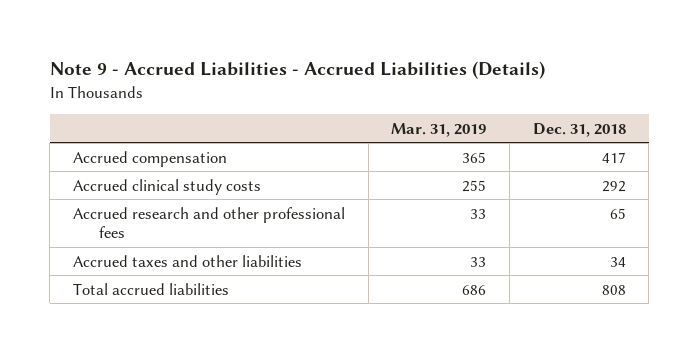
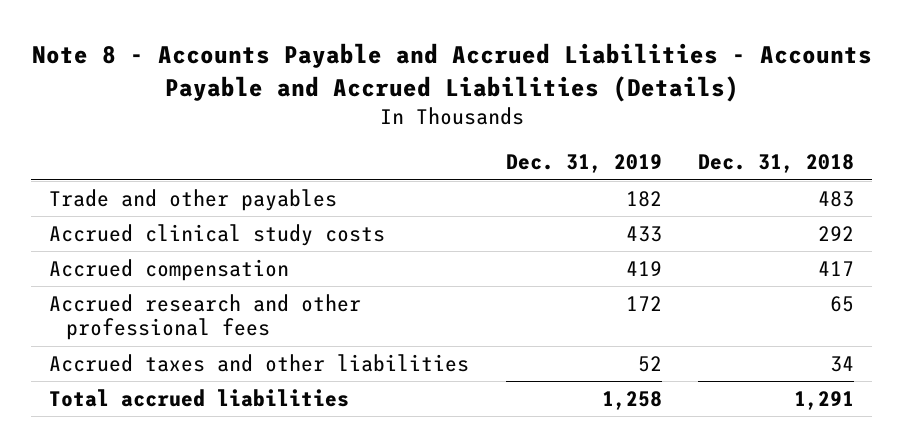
- Note 9 - Accrued Liabilities - Accrued Liabilities (Details)
+ Note 8 - Accounts Payable and Accrued Liabilities - Accounts Payable and Accrued Liabilities (Details)
- | Mar. 31, 2019 | Dec. 31, 2018
+ | Dec. 31, 2019 | Dec. 31, 2018
+ Trade and other payables | 182 | 483
moved down: Accrued compensation | 419 | 417
- Total accrued liabilities | 686 | 808
+ Total accrued liabilities | 1,258 | 1,291

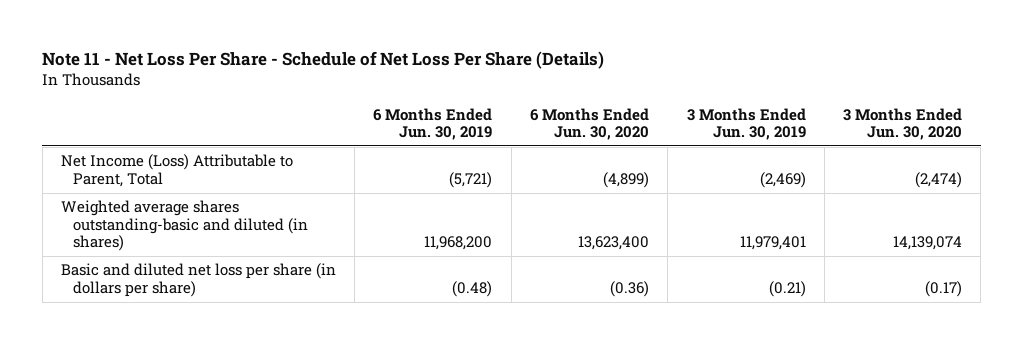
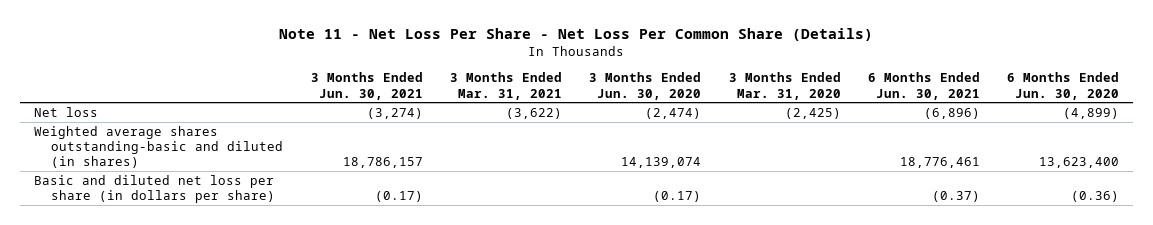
- Note 11 - Net Loss Per Share - Schedule of Net Loss Per Share (Details)
+ Note 11 - Net Loss Per Share - Net Loss Per Common Share (Details)
- | 6 Months Ended Jun. 30, 2019 | 6 Months Ended Jun. 30, 2020 | 3 Months Ended Jun. 30, 2019 | 3 Months Ended Jun. 30, 2020
+ | 3 Months Ended Jun. 30, 2021 | 3 Months Ended Mar. 31, 2021 | 3 Months Ended Jun. 30, 2020 | 3 Months Ended Mar. 31, 2020 | 6 Months Ended Jun. 30, 2021 | 6 Months Ended Jun. 30, 2020
- Net Income (Loss) Attributable to Parent, Total | (5,721) | (4,899) | (2,469) | (2,474)
+ Net loss | (3,274) | (3,622) | (2,474) | (2,425) | (6,896) | (4,899)

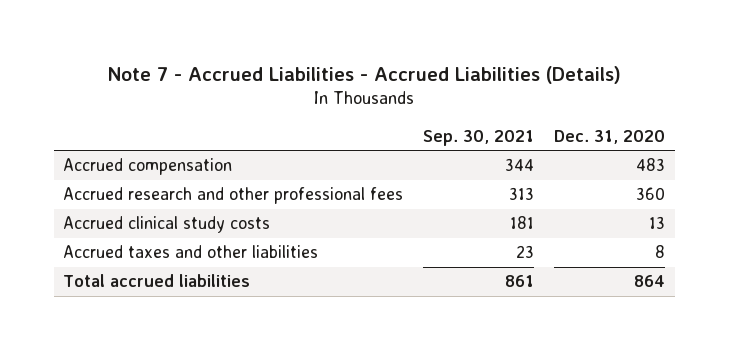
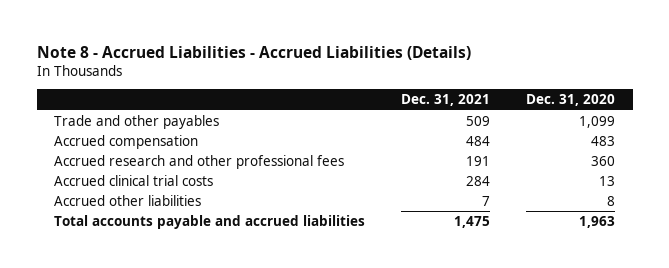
- Note 7 - Accrued Liabilities - Accrued Liabilities (Details)
+ Note 8 - Accrued Liabilities - Accrued Liabilities (Details)
- | Sep. 30, 2021 | Dec. 31, 2020
+ | Dec. 31, 2021 | Dec. 31, 2020
+ Trade and other payables | 509 | 1,099
- Accrued clinical study costs | 181 | 13
- Accrued taxes and other liabilities | 23 | 8
- Total accrued liabilities | 861 | 864
+ Accrued clinical trial costs | 284 | 13
+ Accrued other liabilities | 7 | 8
+ Total accounts payable and accrued liabilities | 1,475 | 1,963

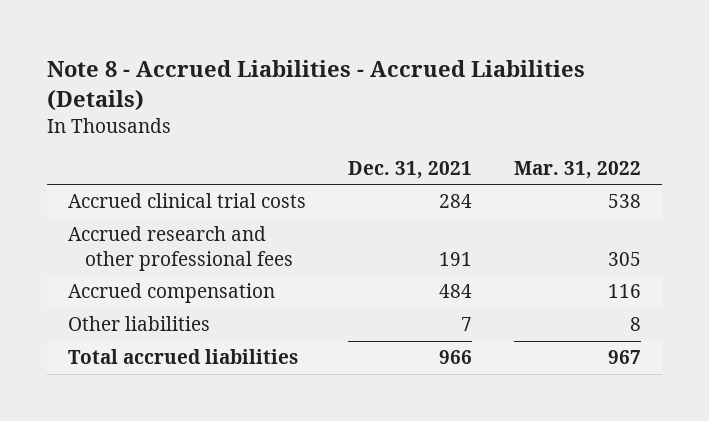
- | Dec. 31, 2021 | Dec. 31, 2020
+ | Dec. 31, 2021 | Mar. 31, 2022
- Trade and other payables | 509 | 1,099
- Accrued other liabilities | 7 | 8
- Total accounts payable and accrued liabilities | 1,475 | 1,963
moved down: Accrued research and other professional fees | 191 | 305
moved down: Accrued compensation | 484 | 116
+ Other liabilities | 7 | 8
+ Total accrued liabilities | 966 | 967

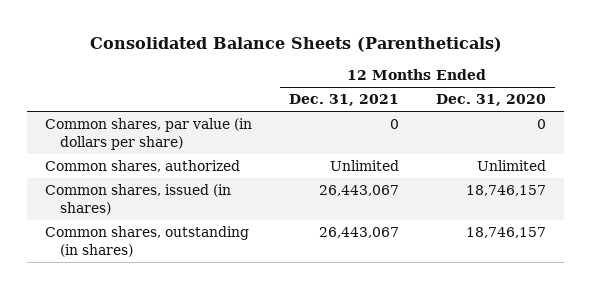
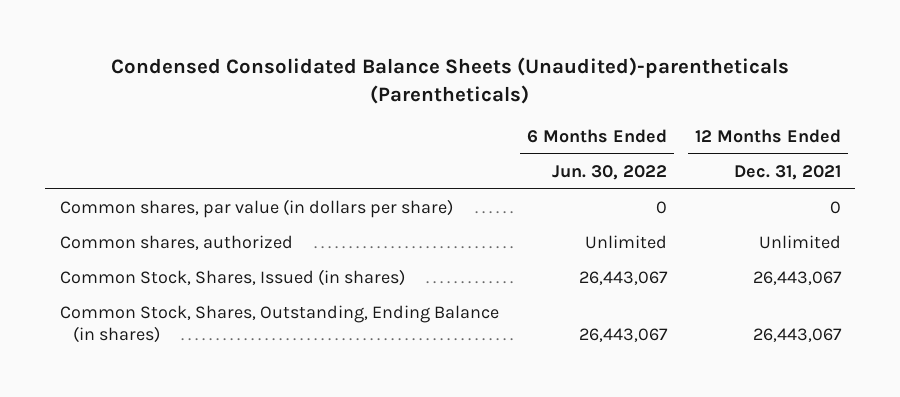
- Consolidated Balance Sheets (Parentheticals)
+ Condensed Consolidated Balance Sheets (Unaudited)-parentheticals (Parentheticals)
- | 12 Months Ended Dec. 31, 2021 | 12 Months Ended Dec. 31, 2020
+ | 6 Months Ended Jun. 30, 2022 | 12 Months Ended Dec. 31, 2021
- Common shares, issued (in shares) | 26,443,067 | 18,746,157
- Common shares, outstanding (in shares) | 26,443,067 | 18,746,157
+ Common Stock, Shares, Issued (in shares) | 26,443,067 | 26,443,067
+ Common Stock, Shares, Outstanding, Ending Balance (in shares) | 26,443,067 | 26,443,067

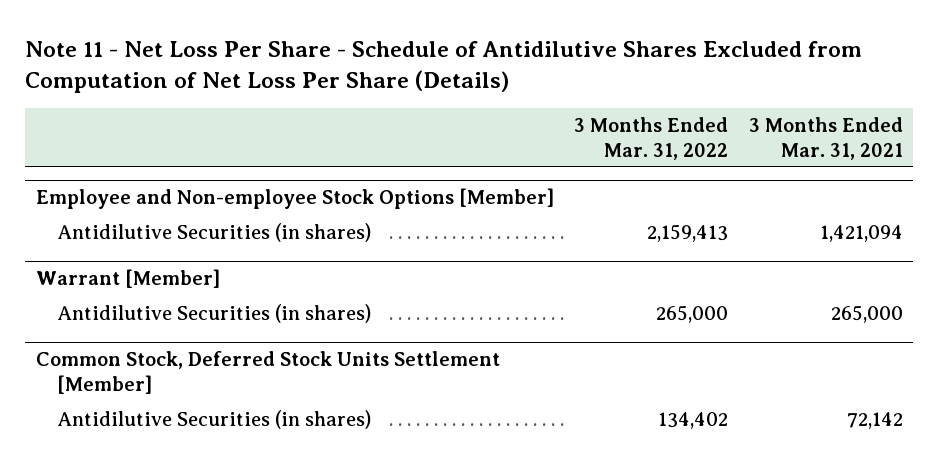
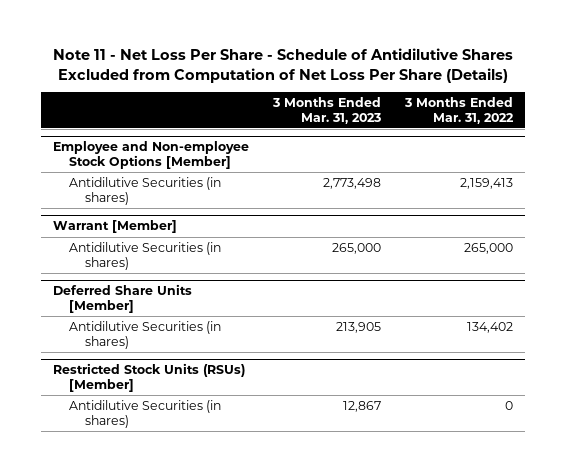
- | 3 Months Ended Mar. 31, 2022 | 3 Months Ended Mar. 31, 2021
+ | 3 Months Ended Mar. 31, 2023 | 3 Months Ended Mar. 31, 2022
- Common Stock, Deferred Stock Units Settlement [Member]
+ Deferred Share Units [Member]
+ Restricted Stock Units (RSUs) [Member]
+ Antidilutive Securities (in shares) | 12,867 | 0

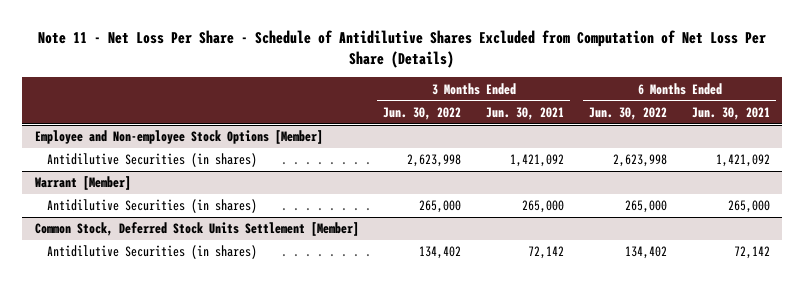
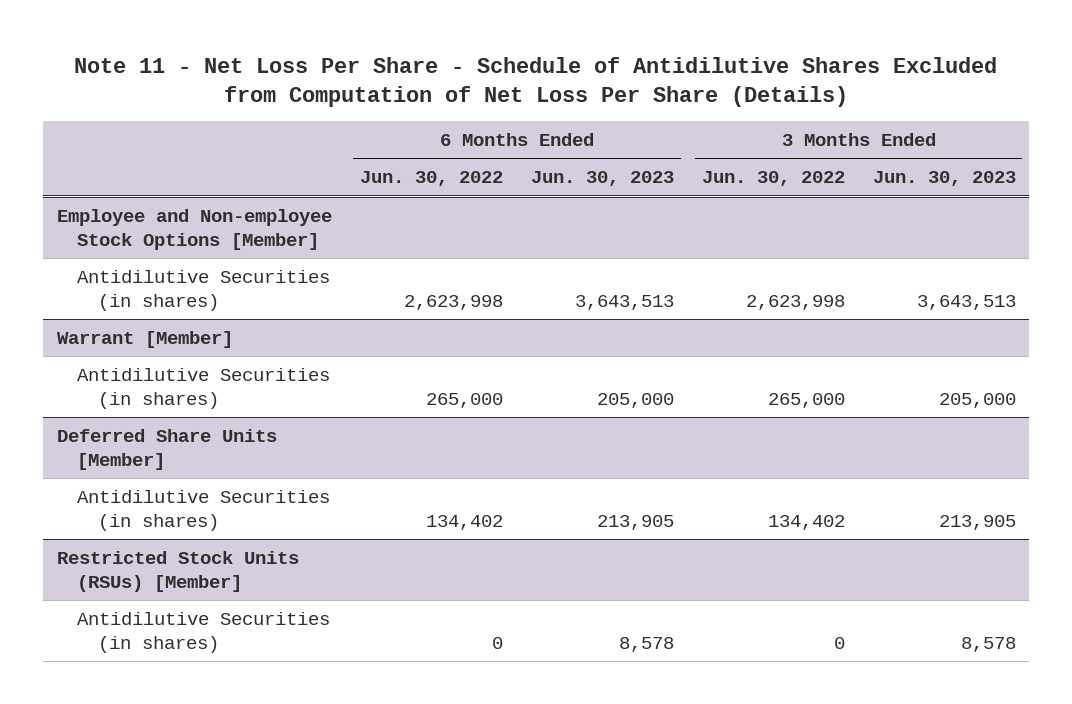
- | 3 Months Ended Jun. 30, 2022 | 3 Months Ended Jun. 30, 2021 | 6 Months Ended Jun. 30, 2022 | 6 Months Ended Jun. 30, 2021
+ | 6 Months Ended Jun. 30, 2022 | 6 Months Ended Jun. 30, 2023 | 3 Months Ended Jun. 30, 2022 | 3 Months Ended Jun. 30, 2023
- Common Stock, Deferred Stock Units Settlement [Member]
+ Deferred Share Units [Member]
+ Restricted Stock Units (RSUs) [Member]
+ Antidilutive Securities (in shares) | 0 | 8,578 | 0 | 8,578

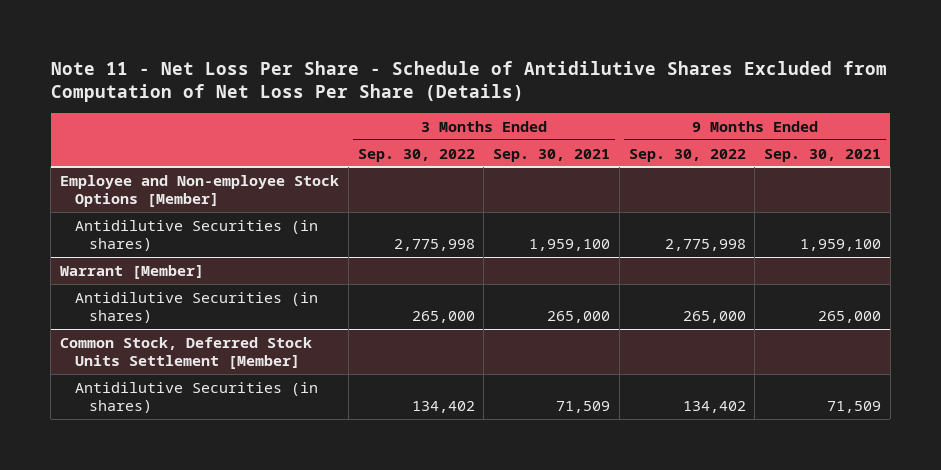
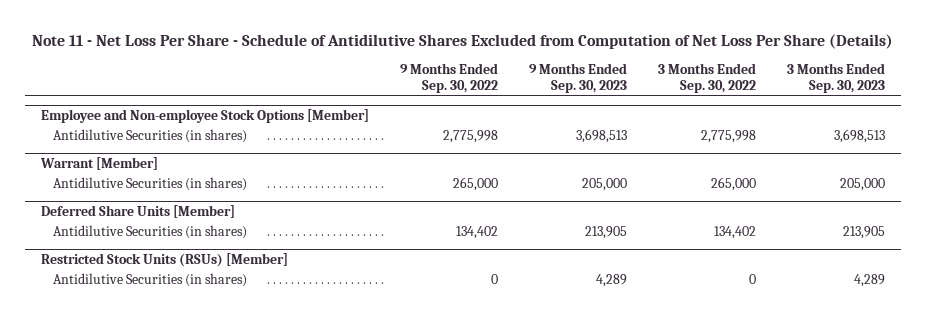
- | 3 Months Ended Sep. 30, 2022 | 3 Months Ended Sep. 30, 2021 | 9 Months Ended Sep. 30, 2022 | 9 Months Ended Sep. 30, 2021
+ | 9 Months Ended Sep. 30, 2022 | 9 Months Ended Sep. 30, 2023 | 3 Months Ended Sep. 30, 2022 | 3 Months Ended Sep. 30, 2023
- Common Stock, Deferred Stock Units Settlement [Member]
+ Deferred Share Units [Member]
+ Restricted Stock Units (RSUs) [Member]
+ Antidilutive Securities (in shares) | 0 | 4,289 | 0 | 4,289

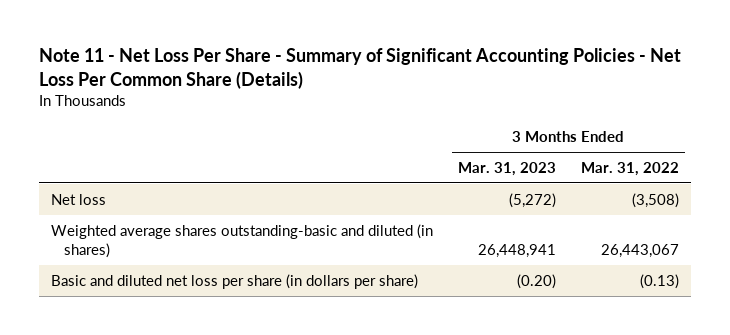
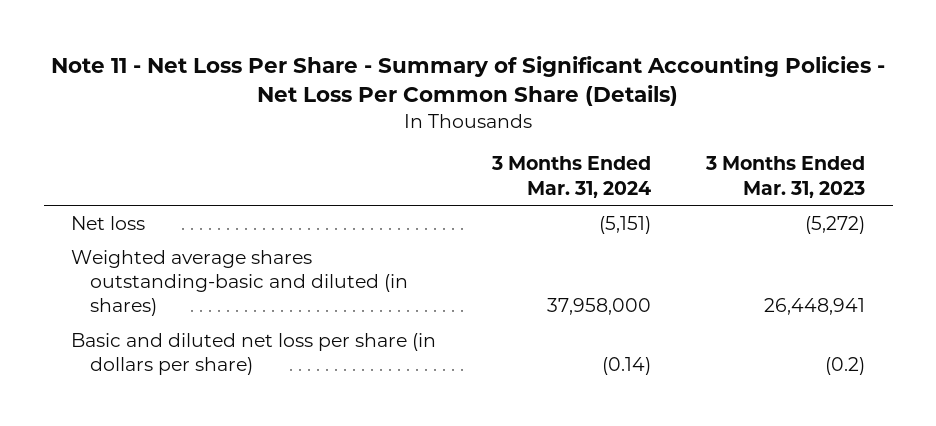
- | 3 Months Ended Mar. 31, 2023 | 3 Months Ended Mar. 31, 2022
+ | 3 Months Ended Mar. 31, 2024 | 3 Months Ended Mar. 31, 2023
- Basic and diluted net loss per share (in dollars per share) | (0.20) | (0.13)
+ Basic and diluted net loss per share (in dollars per share) | (0.14) | (0.2)

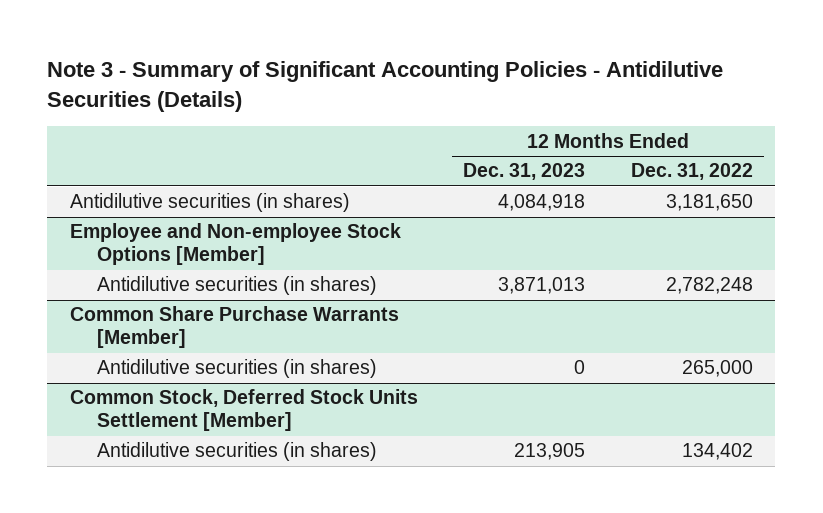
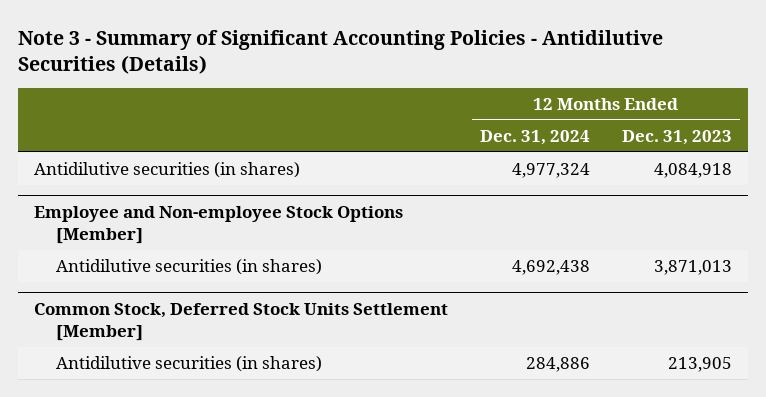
- | 12 Months Ended Dec. 31, 2023 | 12 Months Ended Dec. 31, 2022
+ | 12 Months Ended Dec. 31, 2024 | 12 Months Ended Dec. 31, 2023
- Common Share Purchase Warrants [Member]
- Antidilutive securities (in shares) | 0 | 265,000

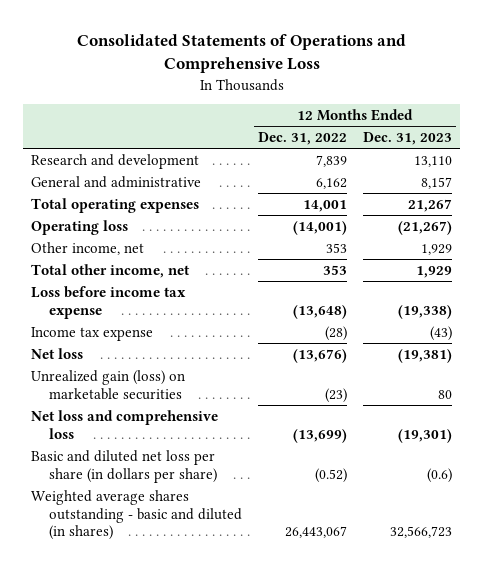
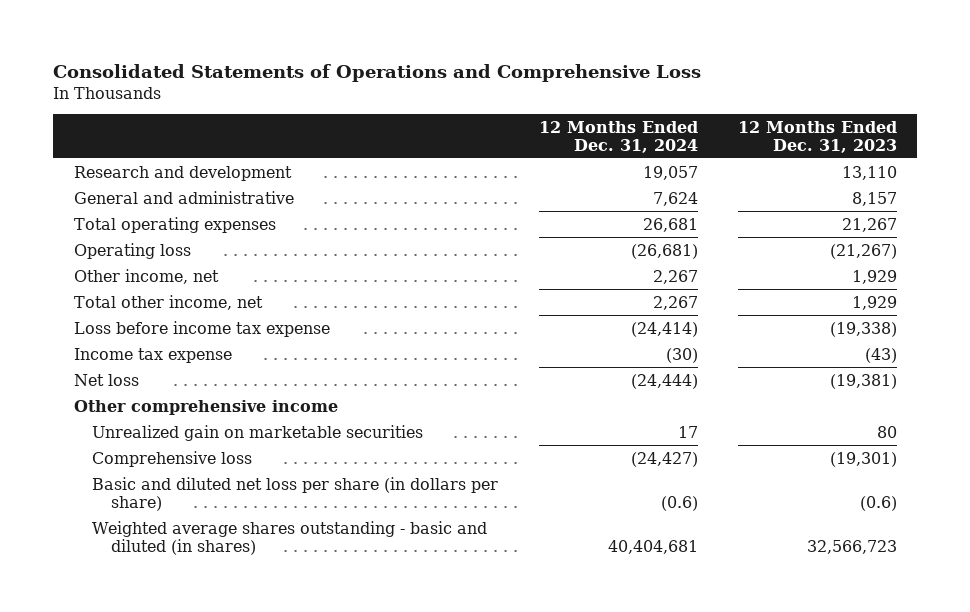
- | 12 Months Ended Dec. 31, 2022 | 12 Months Ended Dec. 31, 2023
+ | 12 Months Ended Dec. 31, 2024 | 12 Months Ended Dec. 31, 2023
- Unrealized gain (loss) on marketable securities | (23) | 80
- Net loss and comprehensive loss | (13,699) | (19,301)
+ Other comprehensive income
+ Unrealized gain on marketable securities | 17 | 80
+ Comprehensive loss | (24,427) | (19,301)

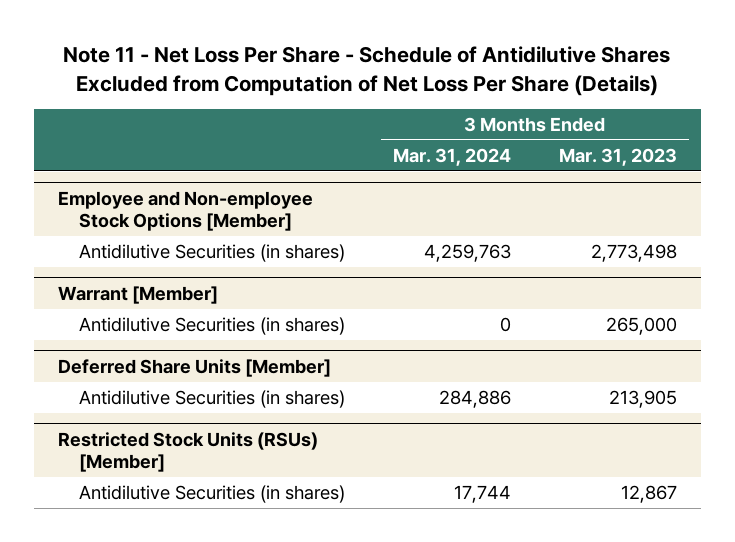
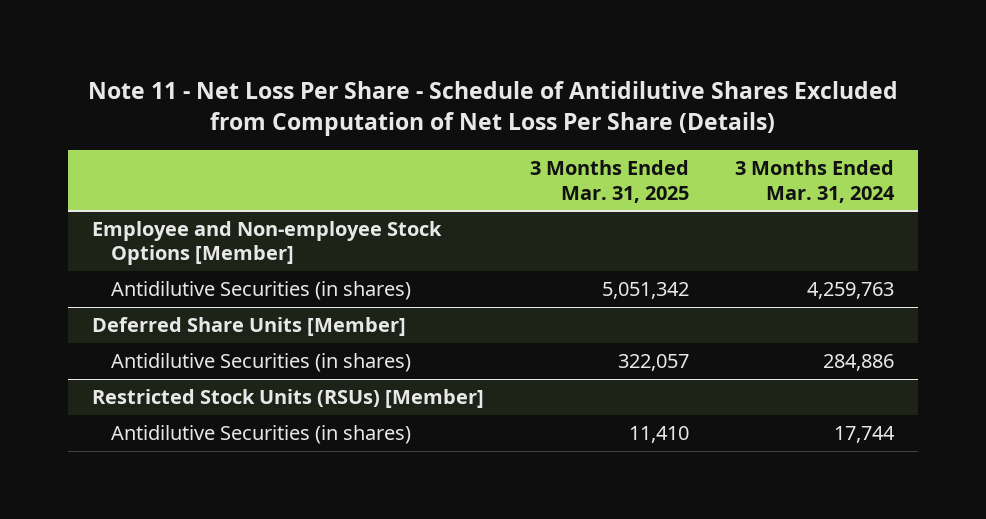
- | 3 Months Ended Mar. 31, 2024 | 3 Months Ended Mar. 31, 2023
+ | 3 Months Ended Mar. 31, 2025 | 3 Months Ended Mar. 31, 2024
- Warrant [Member]
- Antidilutive Securities (in shares) | 0 | 265,000

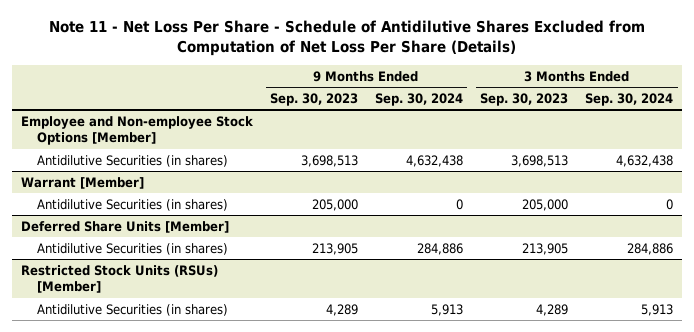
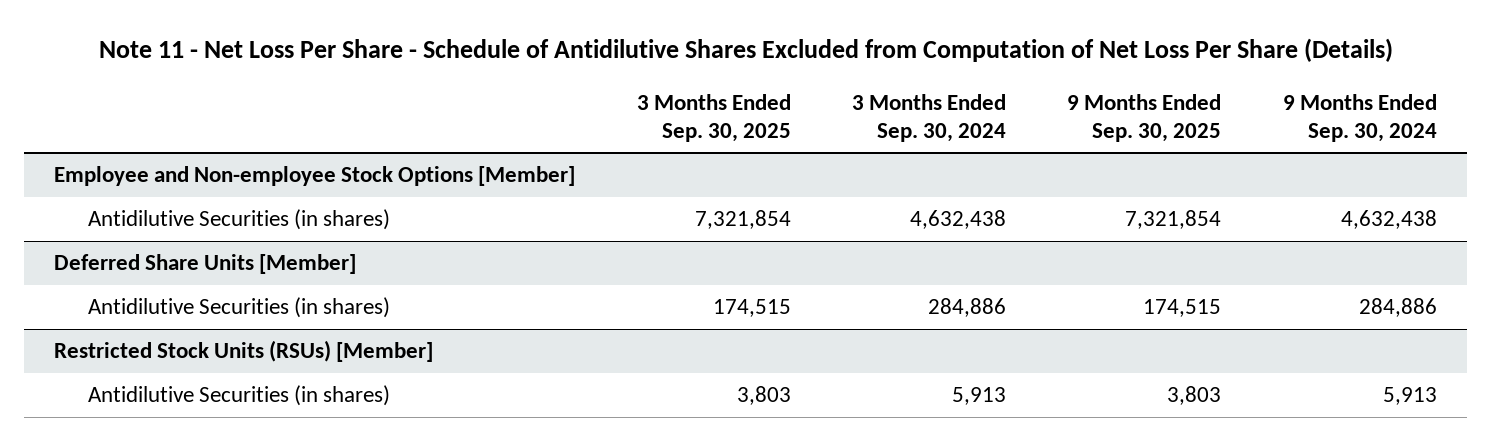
- | 9 Months Ended Sep. 30, 2023 | 9 Months Ended Sep. 30, 2024 | 3 Months Ended Sep. 30, 2023 | 3 Months Ended Sep. 30, 2024
+ | 3 Months Ended Sep. 30, 2025 | 3 Months Ended Sep. 30, 2024 | 9 Months Ended Sep. 30, 2025 | 9 Months Ended Sep. 30, 2024
- Warrant [Member]
- Antidilutive Securities (in shares) | 205,000 | 0 | 205,000 | 0

